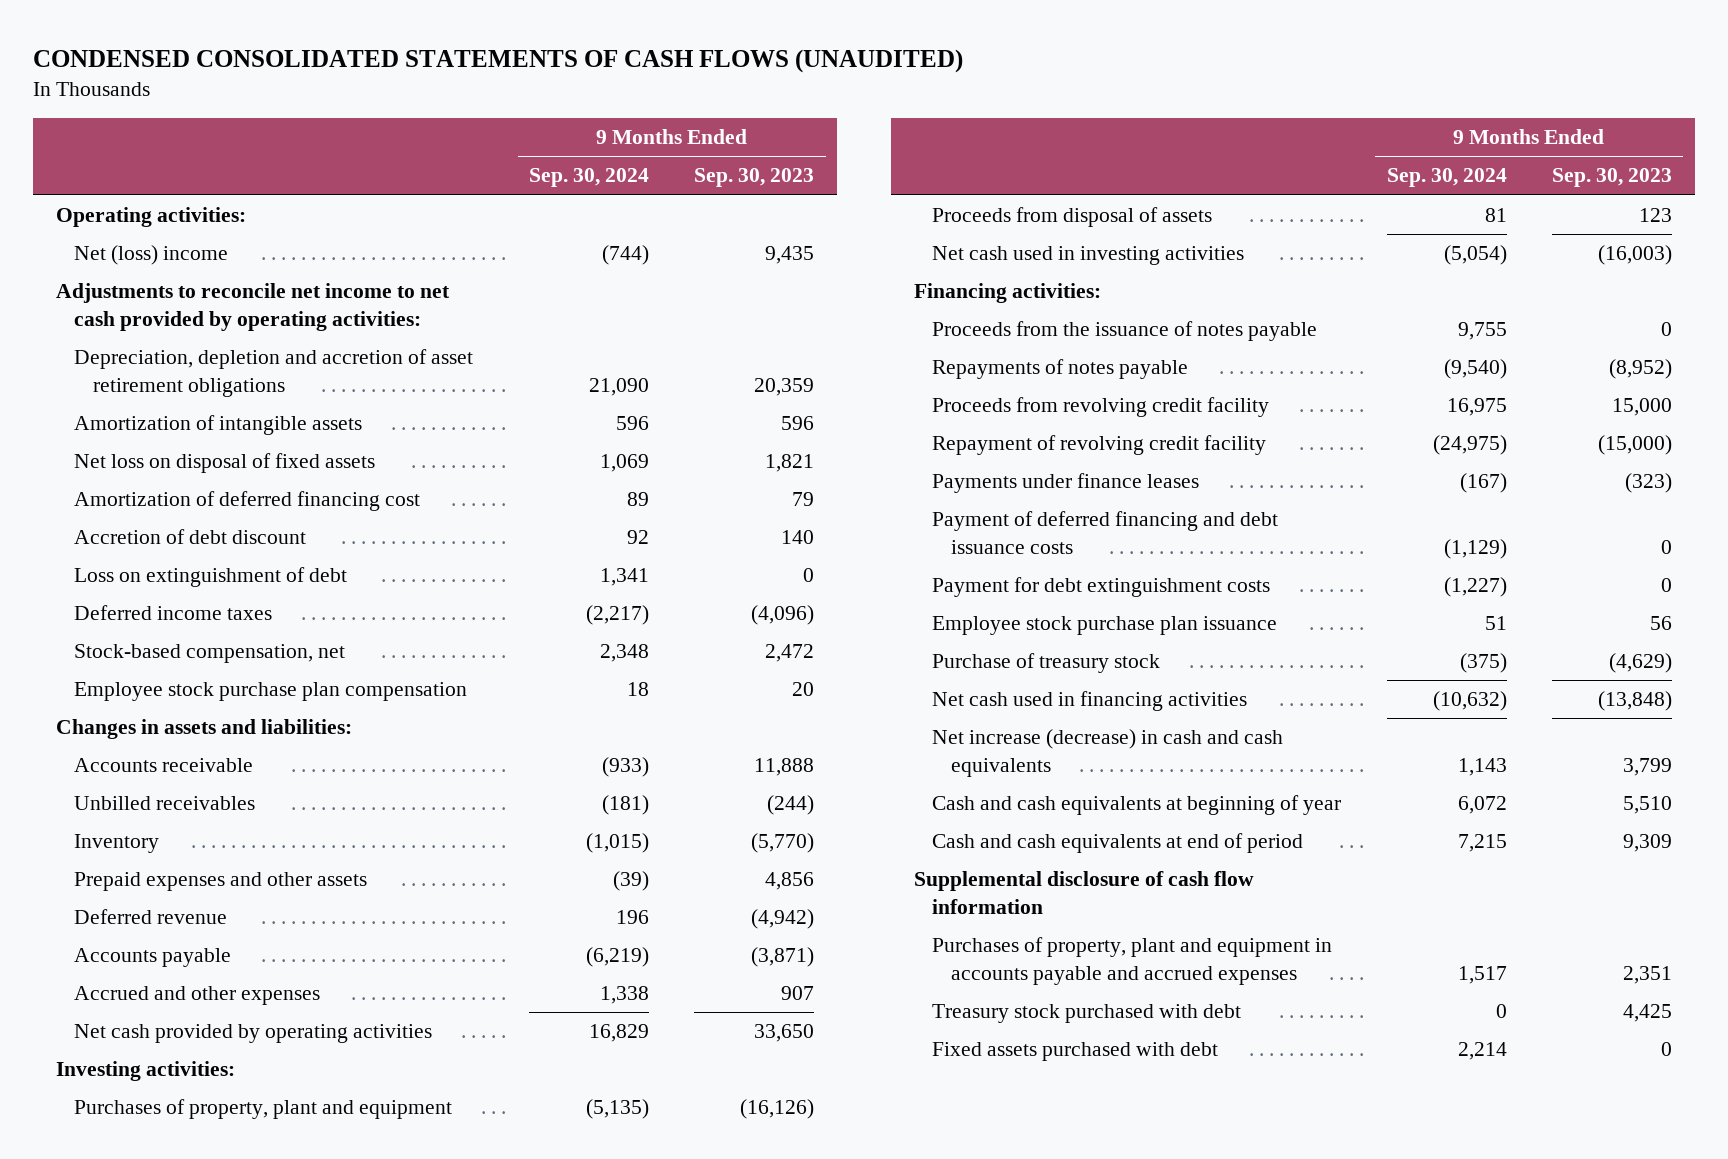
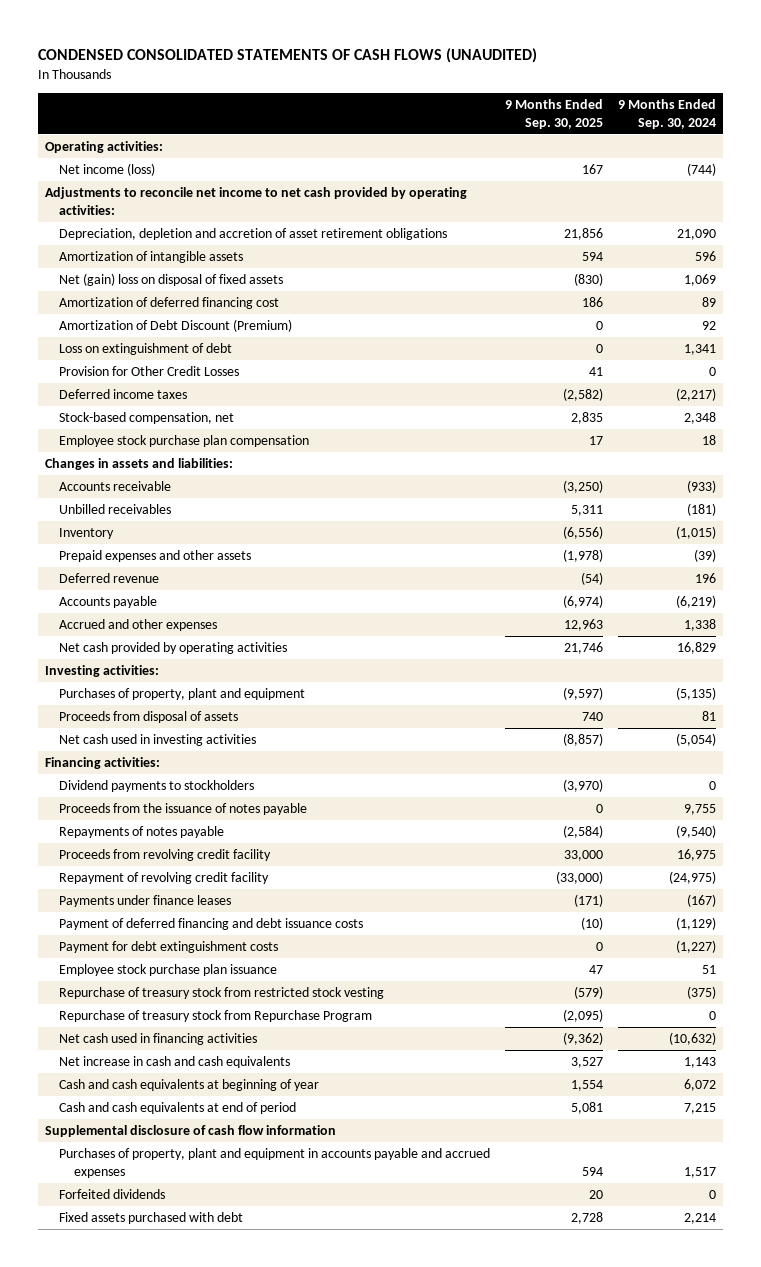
- | 9 Months Ended Sep. 30, 2024 | 9 Months Ended Sep. 30, 2023
+ | 9 Months Ended Sep. 30, 2025 | 9 Months Ended Sep. 30, 2024
- Net (loss) income | (744) | 9,435
+ Net income (loss) | 167 | (744)
- Net loss on disposal of fixed assets | 1,069 | 1,821
+ Net (gain) loss on disposal of fixed assets | (830) | 1,069
- Accretion of debt discount | 92 | 140
+ Amortization of Debt Discount (Premium) | 0 | 92
+ Provision for Other Credit Losses | 41 | 0
+ Dividend payments to stockholders | (3,970) | 0
- Purchase of treasury stock | (375) | (4,629)
+ Repurchase of treasury stock from restricted stock vesting | (579) | (375)
+ Repurchase of treasury stock from Repurchase Program | (2,095) | 0
- Net increase (decrease) in cash and cash equivalents | 1,143 | 3,799
+ Net increase in cash and cash equivalents | 3,527 | 1,143
- Treasury stock purchased with debt | 0 | 4,425
+ Forfeited dividends | 20 | 0

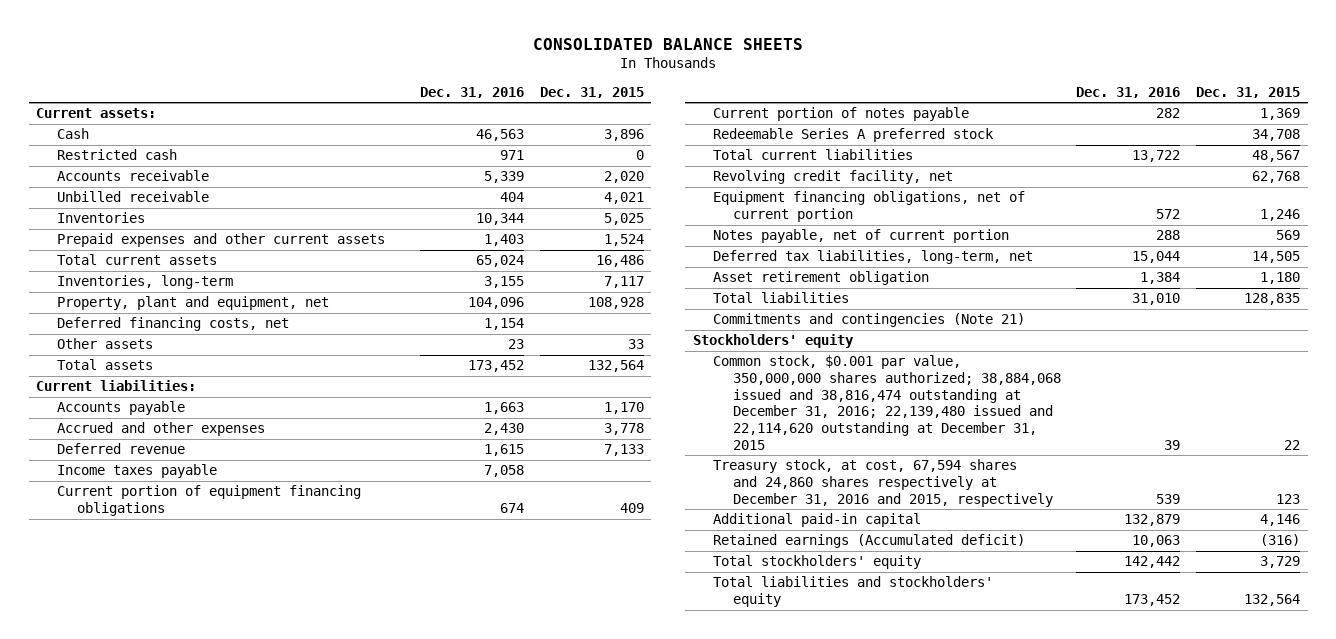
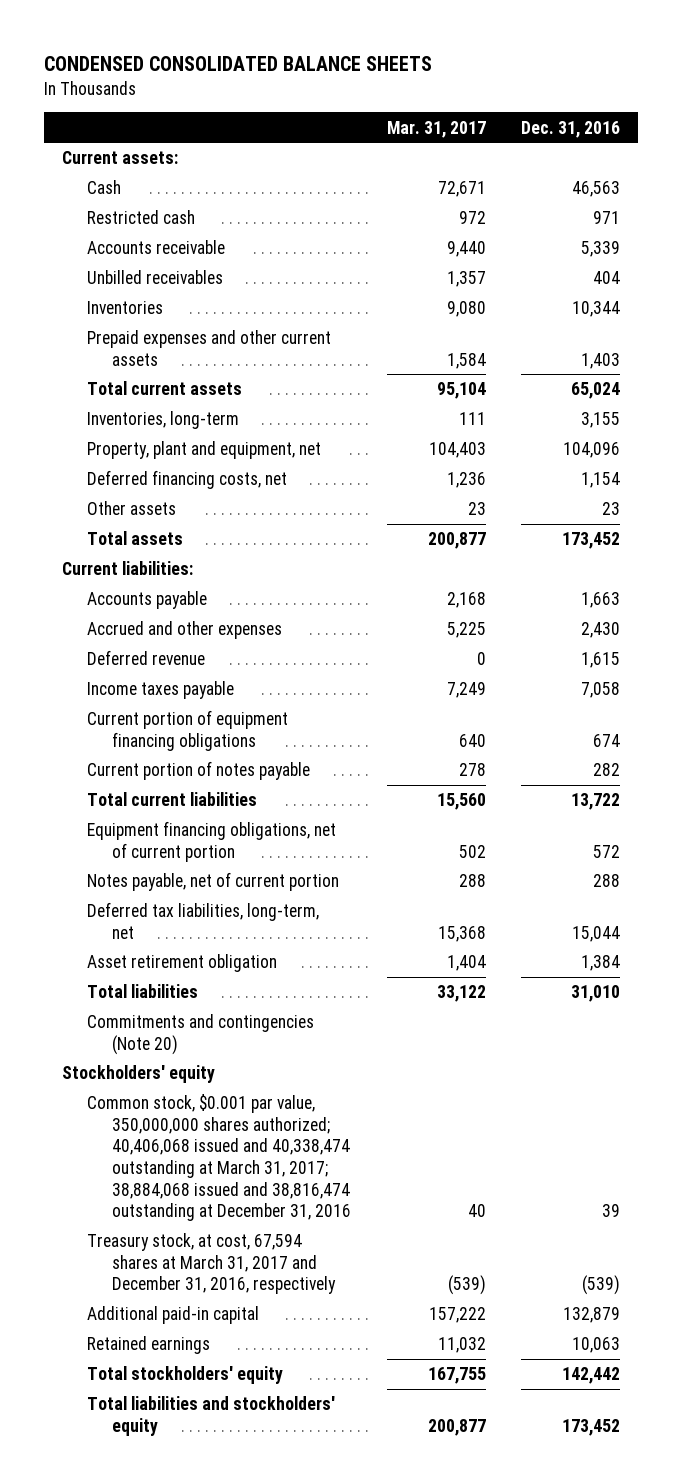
- CONSOLIDATED BALANCE SHEETS
+ CONDENSED CONSOLIDATED BALANCE SHEETS
- | Dec. 31, 2016 | Dec. 31, 2015
+ | Mar. 31, 2017 | Dec. 31, 2016
- Unbilled receivable | 404 | 4,021
+ Unbilled receivables | 1,357 | 404
- Redeemable Series A preferred stock | | 34,708
- Revolving credit facility, net | | 62,768
- Commitments and contingencies (Note 21)
+ Commitments and contingencies (Note 20)
- Common stock, $0.001 par value, 350,000,000 shares authorized; 38,884,068 issued and 38,816,474 outstanding at December 31, 2016; 22,139,480 issued and 22,114,620 outstanding at December 31, 2015 | 39 | 22
- Treasury stock, at cost, 67,594 shares and 24,860 shares respectively at December 31, 2016 and 2015, respectively | 539 | 123
+ Common stock, $0.001 par value, 350,000,000 shares authorized; 40,406,068 issued and 40,338,474 outstanding at March 31, 2017; 38,884,068 issued and 38,816,474 outstanding at December 31, 2016 | 40 | 39
+ Treasury stock, at cost, 67,594 shares at March 31, 2017 and December 31, 2016, respectively | (539) | (539)
- Retained earnings (Accumulated deficit) | 10,063 | (316)
+ Retained earnings | 11,032 | 10,063

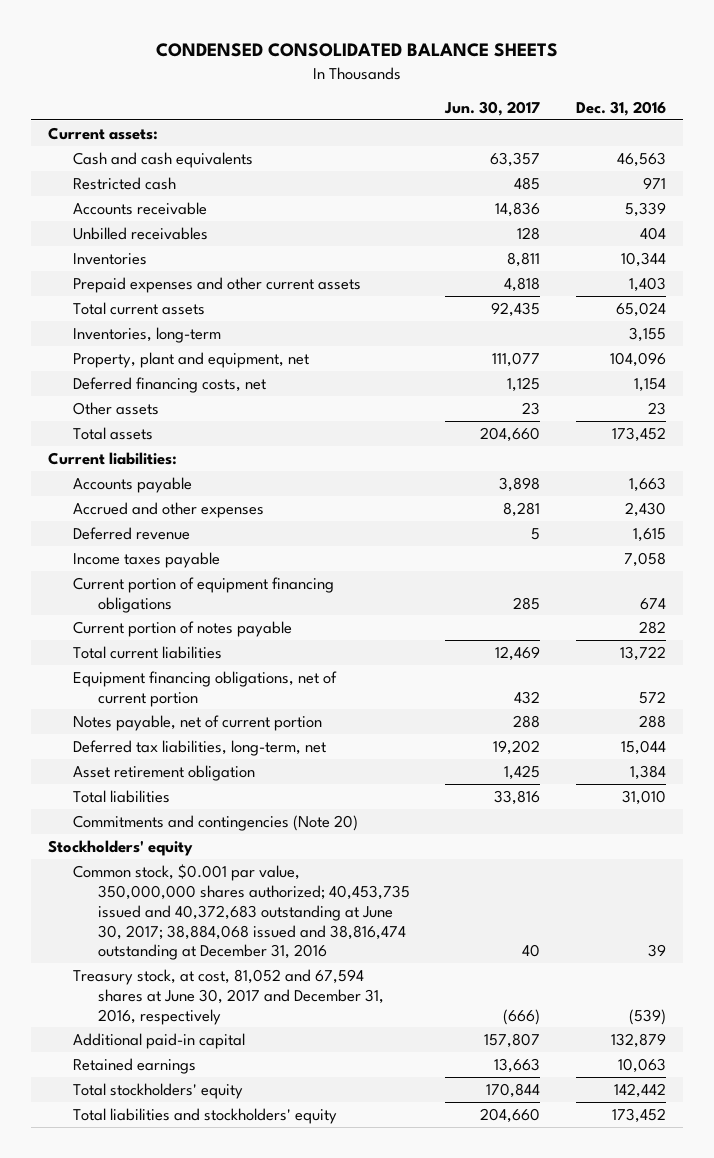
- | Mar. 31, 2017 | Dec. 31, 2016
+ | Jun. 30, 2017 | Dec. 31, 2016
- Cash | 72,671 | 46,563
+ Cash and cash equivalents | 63,357 | 46,563
- Common stock, $0.001 par value, 350,000,000 shares authorized; 40,406,068 issued and 40,338,474 outstanding at March 31, 2017; 38,884,068 issued and 38,816,474 outstanding at December 31, 2016 | 40 | 39
- Treasury stock, at cost, 67,594 shares at March 31, 2017 and December 31, 2016, respectively | (539) | (539)
+ Common stock, $0.001 par value, 350,000,000 shares authorized; 40,453,735 issued and 40,372,683 outstanding at June 30, 2017; 38,884,068 issued and 38,816,474 outstanding at December 31, 2016 | 40 | 39
+ Treasury stock, at cost, 81,052 and 67,594 shares at June 30, 2017 and December 31, 2016, respectively | (666) | (539)

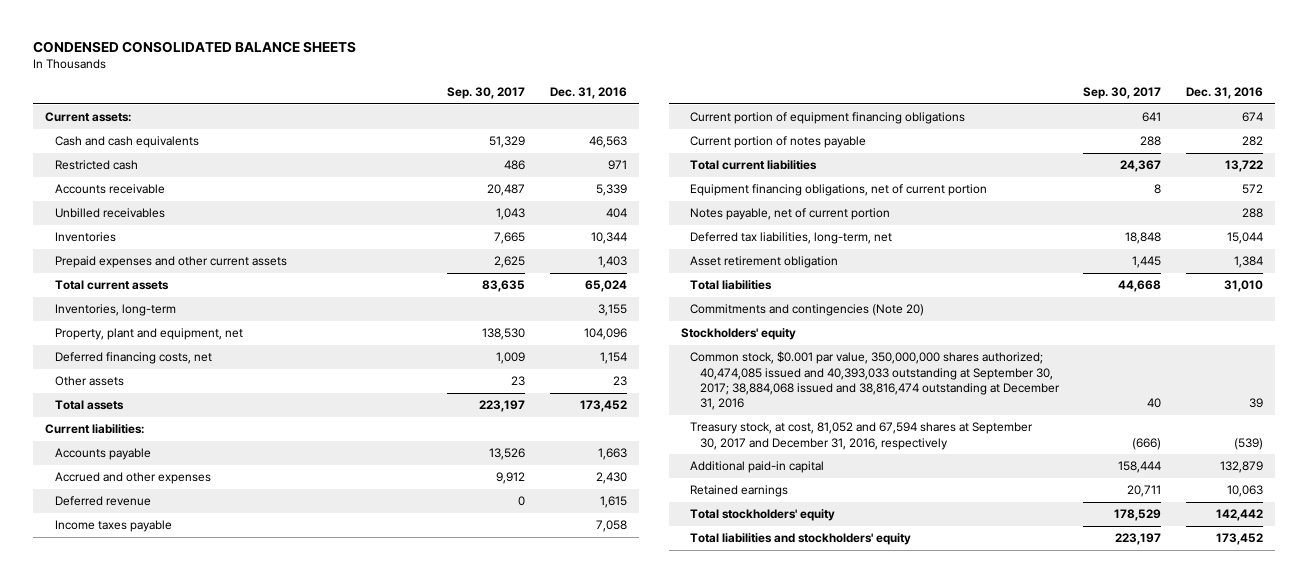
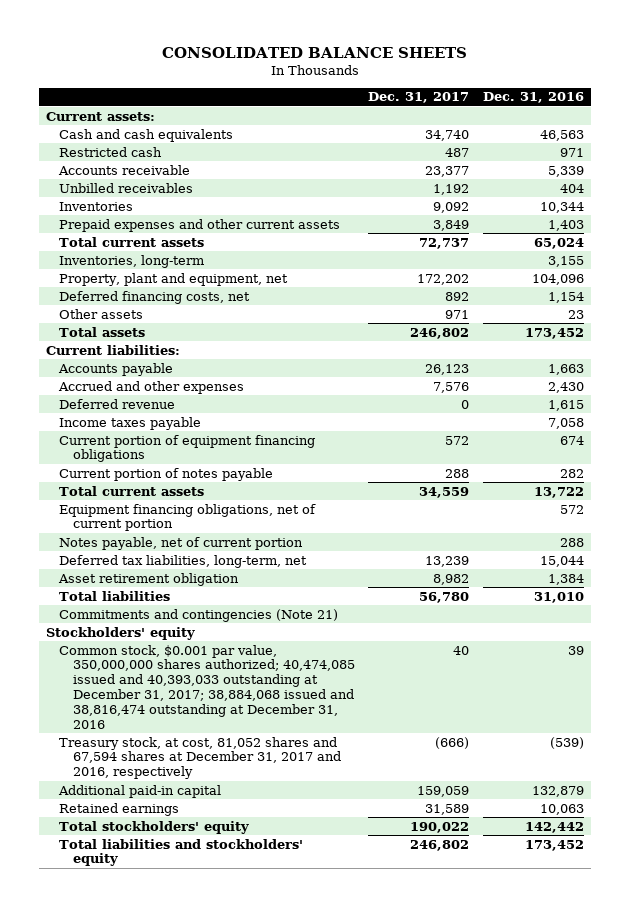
- CONDENSED CONSOLIDATED BALANCE SHEETS
+ CONSOLIDATED BALANCE SHEETS
- | Sep. 30, 2017 | Dec. 31, 2016
+ | Dec. 31, 2017 | Dec. 31, 2016
- Total current liabilities | 24,367 | 13,722
+ Total current assets | 34,559 | 13,722
- Commitments and contingencies (Note 20)
+ Commitments and contingencies (Note 21)
- Common stock, $0.001 par value, 350,000,000 shares authorized; 40,474,085 issued and 40,393,033 outstanding at September 30, 2017; 38,884,068 issued and 38,816,474 outstanding at December 31, 2016 | 40 | 39
- Treasury stock, at cost, 81,052 and 67,594 shares at September 30, 2017 and December 31, 2016, respectively | (666) | (539)
+ Common stock, $0.001 par value, 350,000,000 shares authorized; 40,474,085 issued and 40,393,033 outstanding at December 31, 2017; 38,884,068 issued and 38,816,474 outstanding at December 31, 2016 | 40 | 39
+ Treasury stock, at cost, 81,052 shares and 67,594 shares at December 31, 2017 and 2016, respectively | (666) | (539)

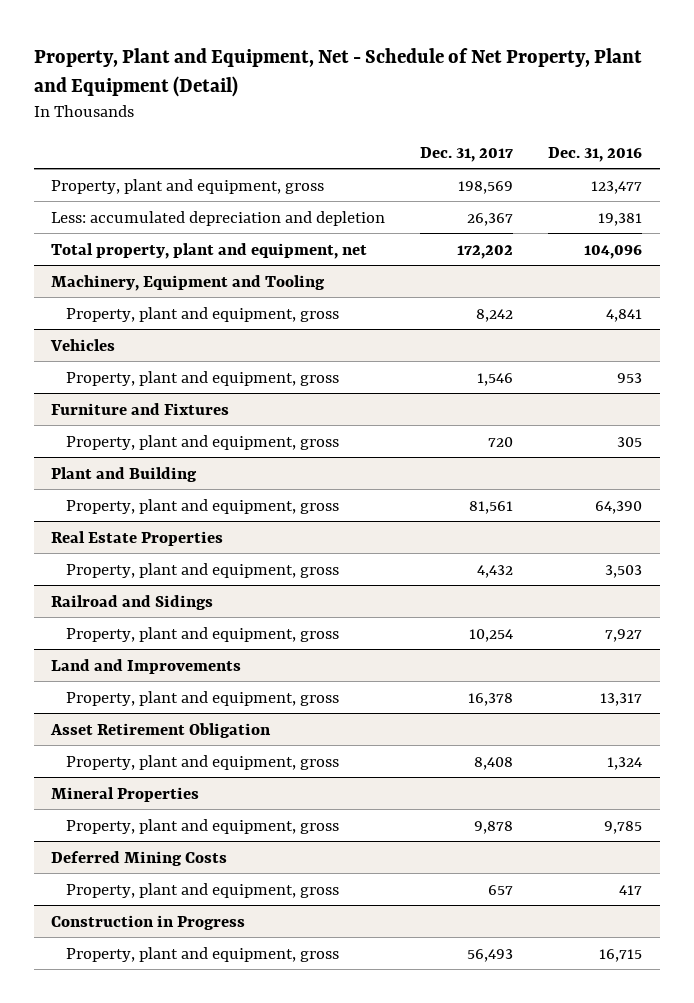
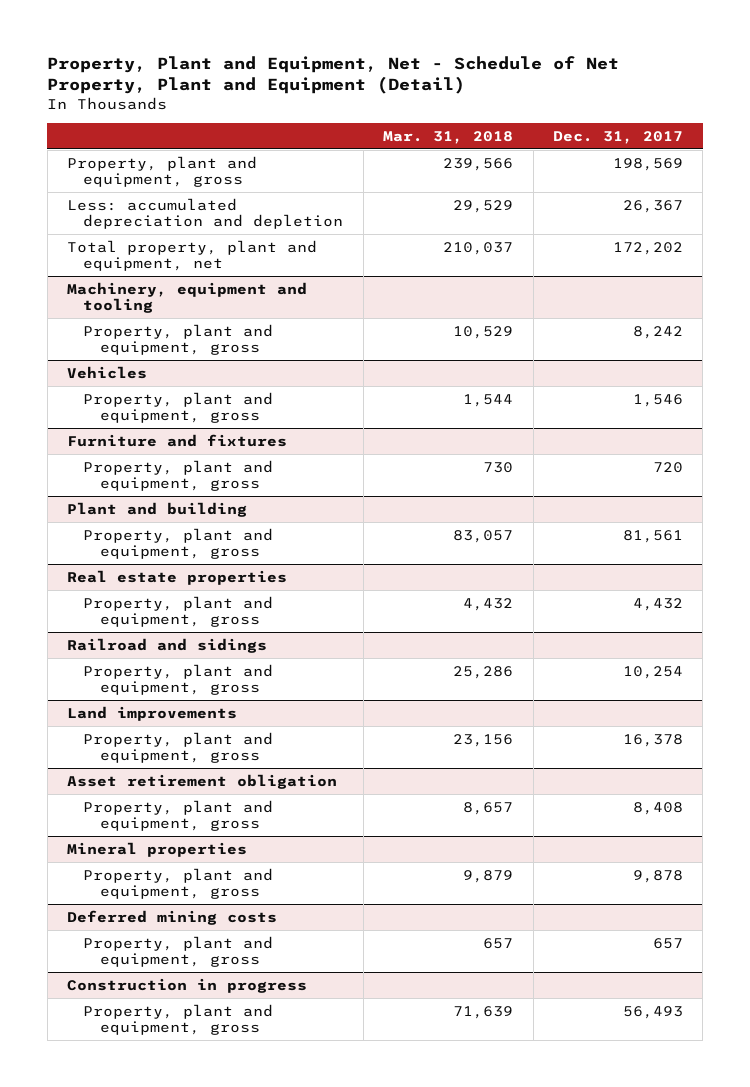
- | Dec. 31, 2017 | Dec. 31, 2016
+ | Mar. 31, 2018 | Dec. 31, 2017
- Machinery, Equipment and Tooling
+ Machinery, equipment and tooling
- Furniture and Fixtures
+ Furniture and fixtures
- Plant and Building
+ Plant and building
- Real Estate Properties
+ Real estate properties
- Railroad and Sidings
+ Railroad and sidings
- Land and Improvements
+ Land improvements
- Asset Retirement Obligation
+ Asset retirement obligation
- Mineral Properties
+ Mineral properties
- Deferred Mining Costs
+ Deferred mining costs
- Construction in Progress
+ Construction in progress

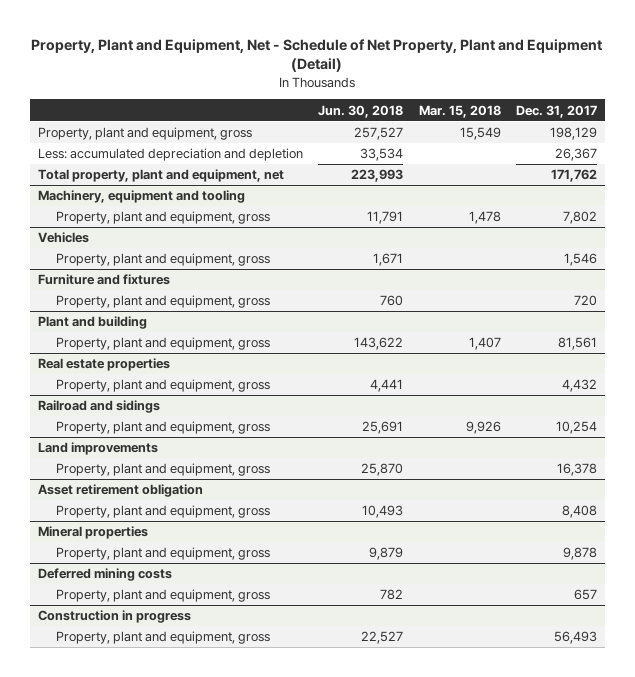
- | Mar. 31, 2018 | Dec. 31, 2017
+ | Jun. 30, 2018 | Mar. 15, 2018 | Dec. 31, 2017
- Property, plant and equipment, gross | 239,566 | 198,569
+ Property, plant and equipment, gross | 257,527 | 15,549 | 198,129
- Total property, plant and equipment, net | 210,037 | 172,202
+ Total property, plant and equipment, net | 223,993 | | 171,762
@ Machinery, equipment and tooling
- Property, plant and equipment, gross | 10,529 | 8,242
+ Property, plant and equipment, gross | 11,791 | 1,478 | 7,802

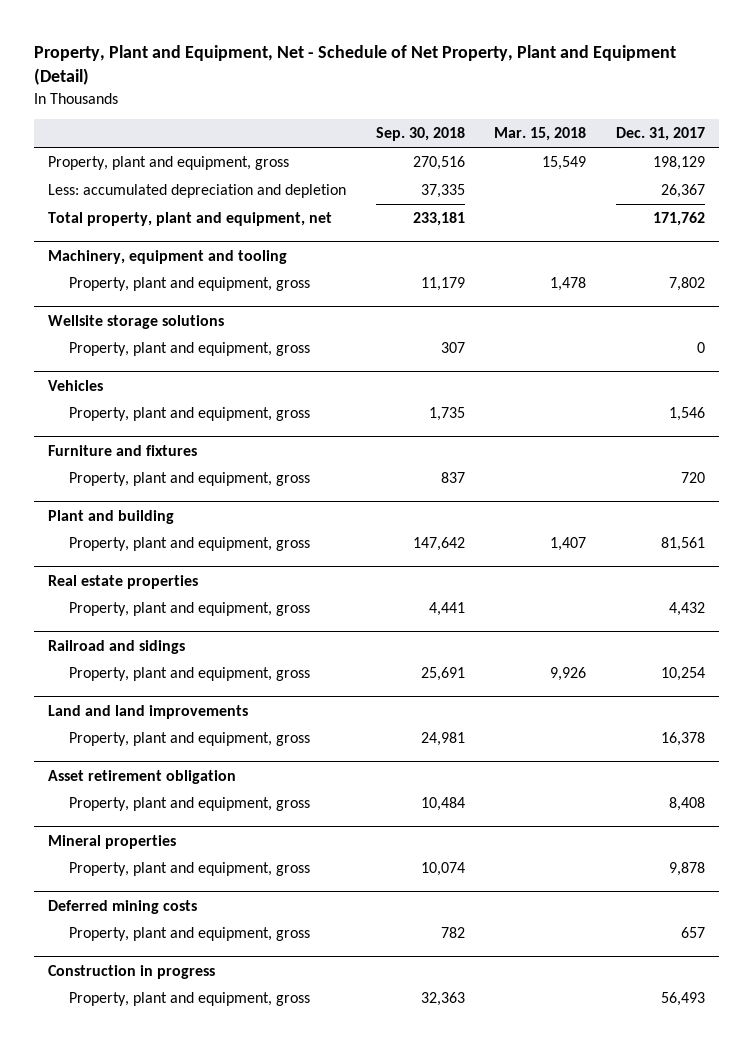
- | Jun. 30, 2018 | Mar. 15, 2018 | Dec. 31, 2017
+ | Sep. 30, 2018 | Mar. 15, 2018 | Dec. 31, 2017
+ Wellsite storage solutions
+ Property, plant and equipment, gross | 307 | | 0
- Land improvements
+ Land and land improvements

